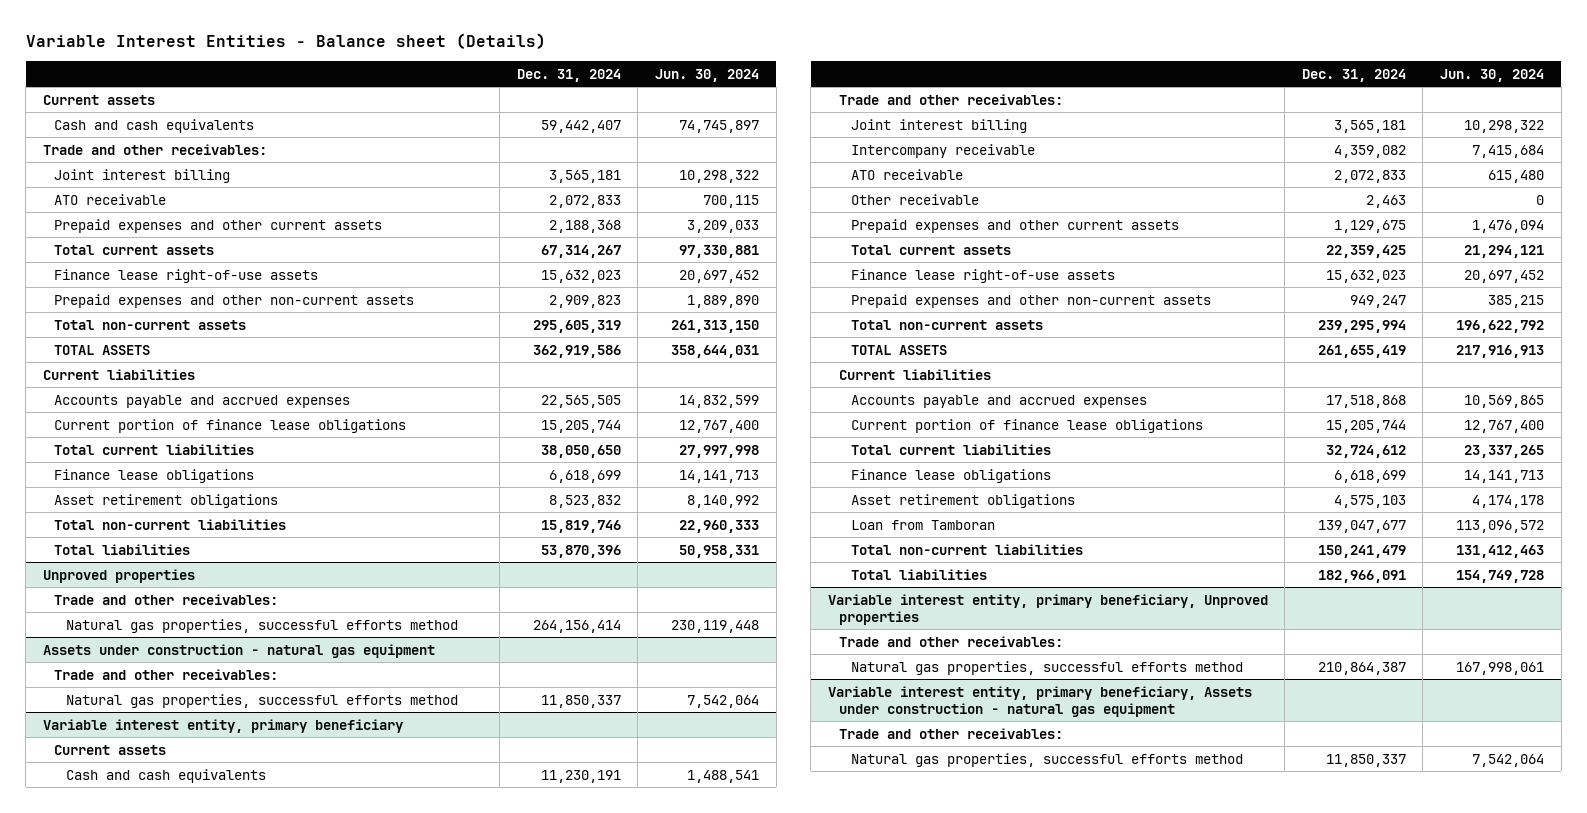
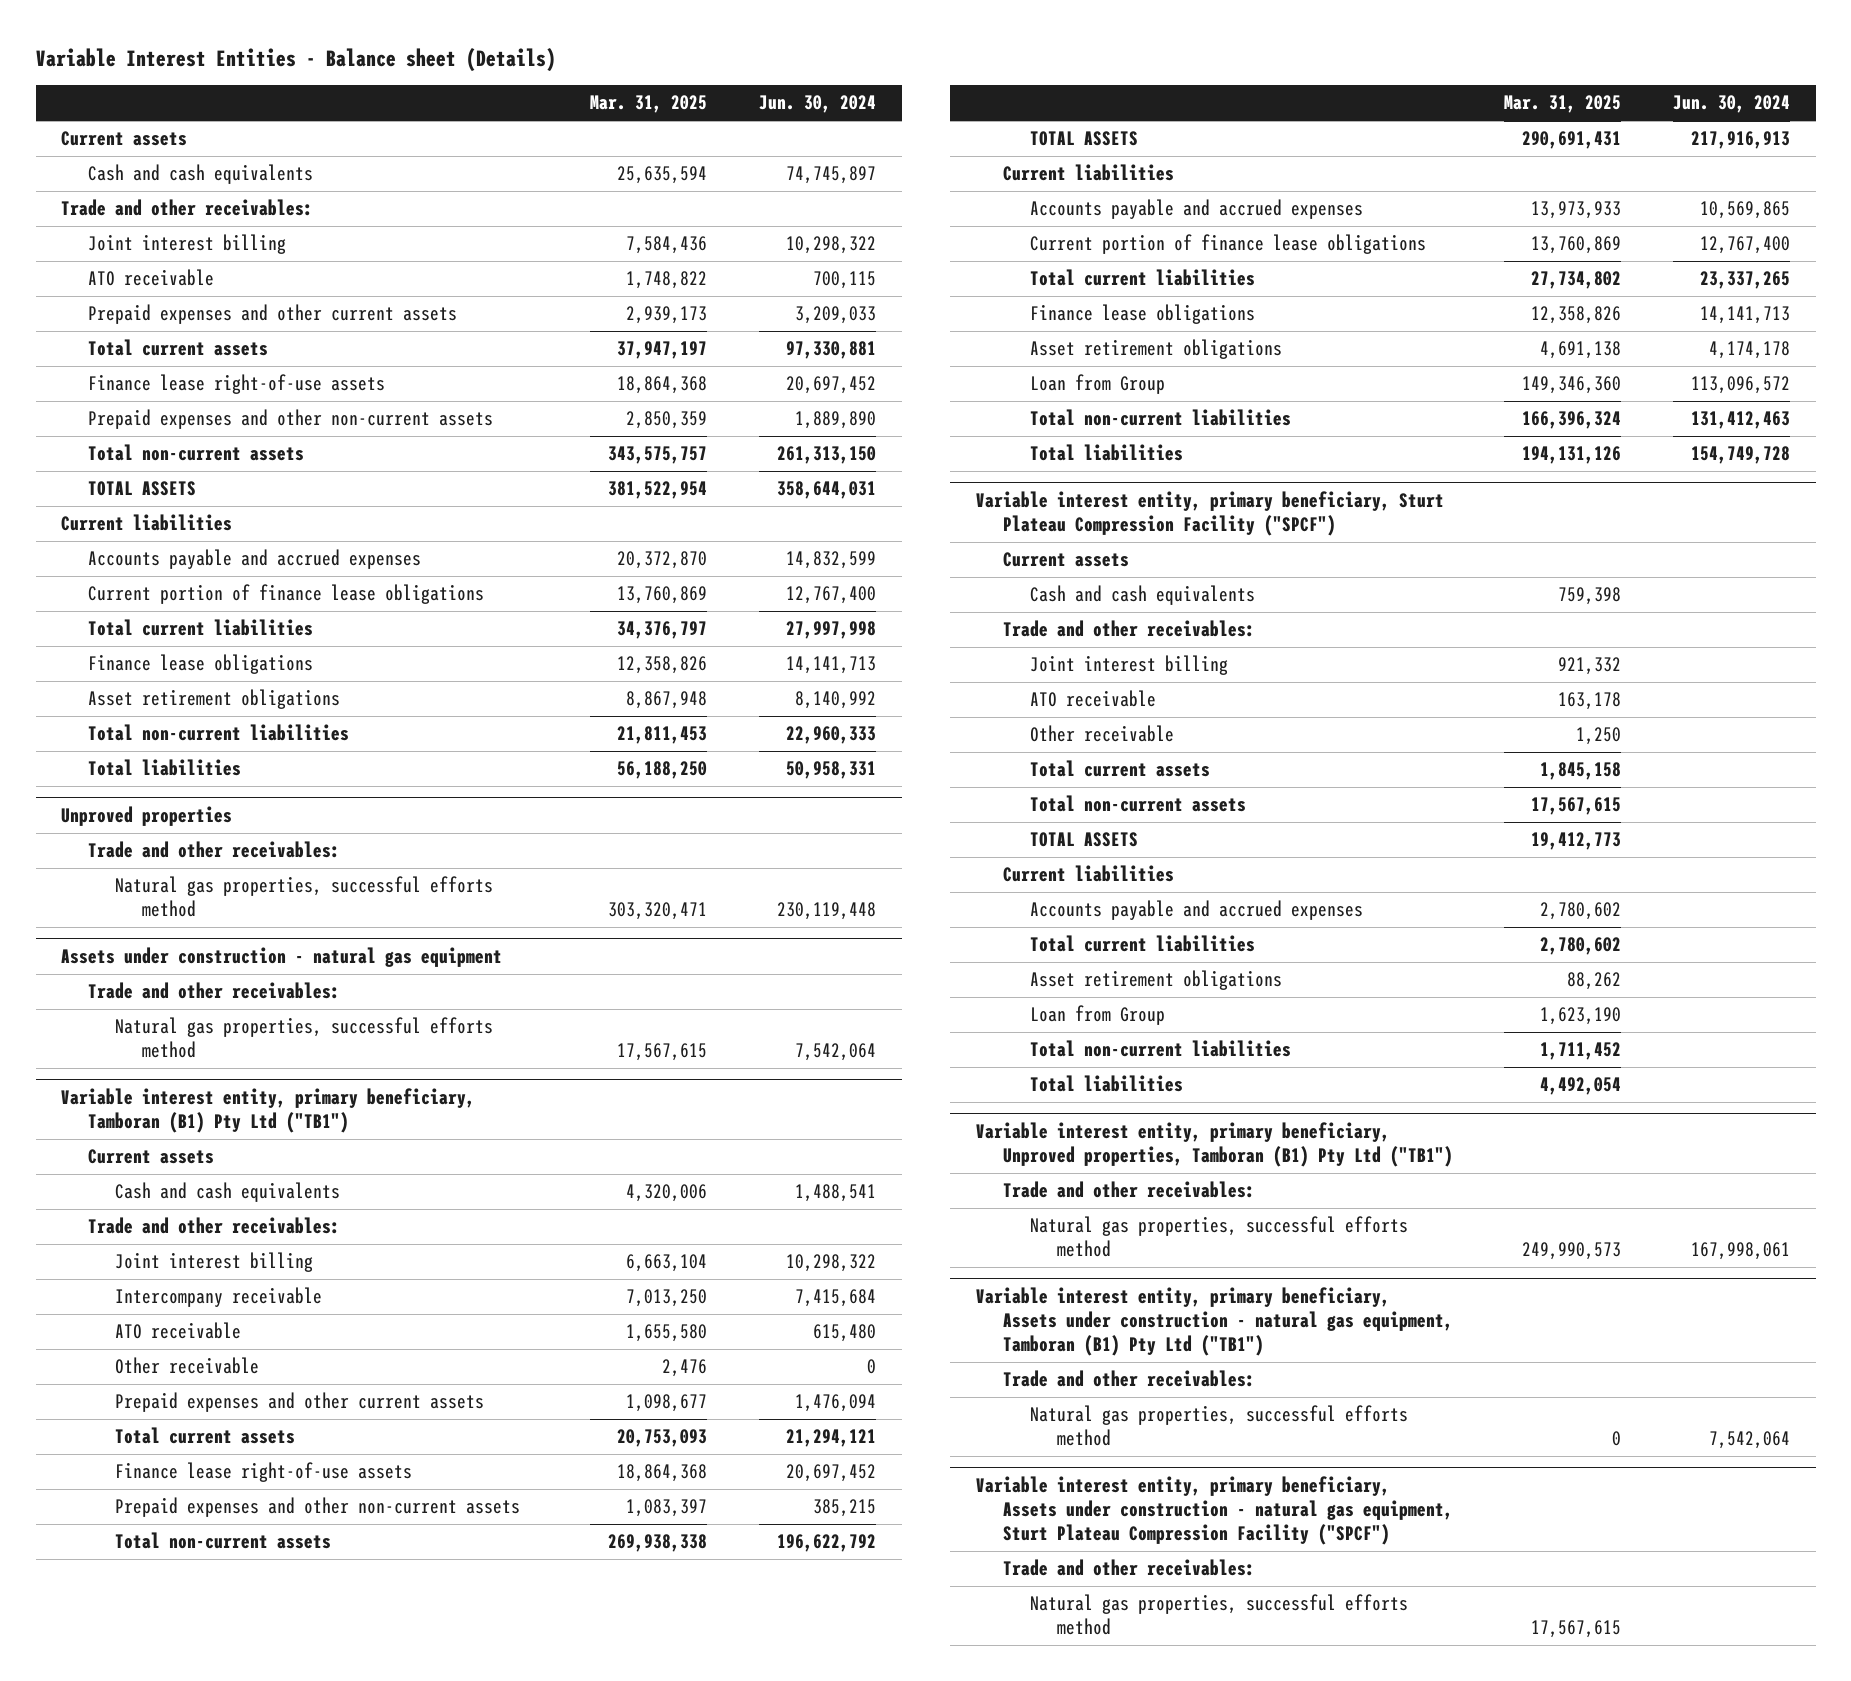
- | Dec. 31, 2024 | Jun. 30, 2024
+ | Mar. 31, 2025 | Jun. 30, 2024
- Variable interest entity, primary beneficiary
+ Variable interest entity, primary beneficiary, Tamboran (B1) Pty Ltd ("TB1")
- Loan from Tamboran | 139,047,677 | 113,096,572
+ Loan from Group | 149,346,360 | 113,096,572
- Variable interest entity, primary beneficiary, Unproved properties
+ Variable interest entity, primary beneficiary, Sturt Plateau Compression Facility ("SPCF")
+ Current assets
+ Cash and cash equivalents | 759,398 |
+ Joint interest billing | 921,332 |
+ ATO receivable | 163,178 |
+ Other receivable | 1,250 |
+ Total current assets | 1,845,158 |
+ Total non-current assets | 17,567,615 |
+ TOTAL ASSETS | 19,412,773 |
+ Current liabilities
+ Accounts payable and accrued expenses | 2,780,602 |
+ Total current liabilities | 2,780,602 |
+ Asset retirement obligations | 88,262 |
+ Loan from Group | 1,623,190 |
+ Total non-current liabilities | 1,711,452 |
+ Total liabilities | 4,492,054 |
+ Variable interest entity, primary beneficiary, Unproved properties, Tamboran (B1) Pty Ltd ("TB1")
+ Trade and other receivables:
- Variable interest entity, primary beneficiary, Assets under construction - natural gas equipment
+ Variable interest entity, primary beneficiary, Assets under construction - natural gas equipment, Tamboran (B1) Pty Ltd ("TB1")
+ Variable interest entity, primary beneficiary, Assets under construction - natural gas equipment, Sturt Plateau Compression Facility ("SPCF")
+ Trade and other receivables:
+ Natural gas properties, successful efforts method | 17,567,615 |

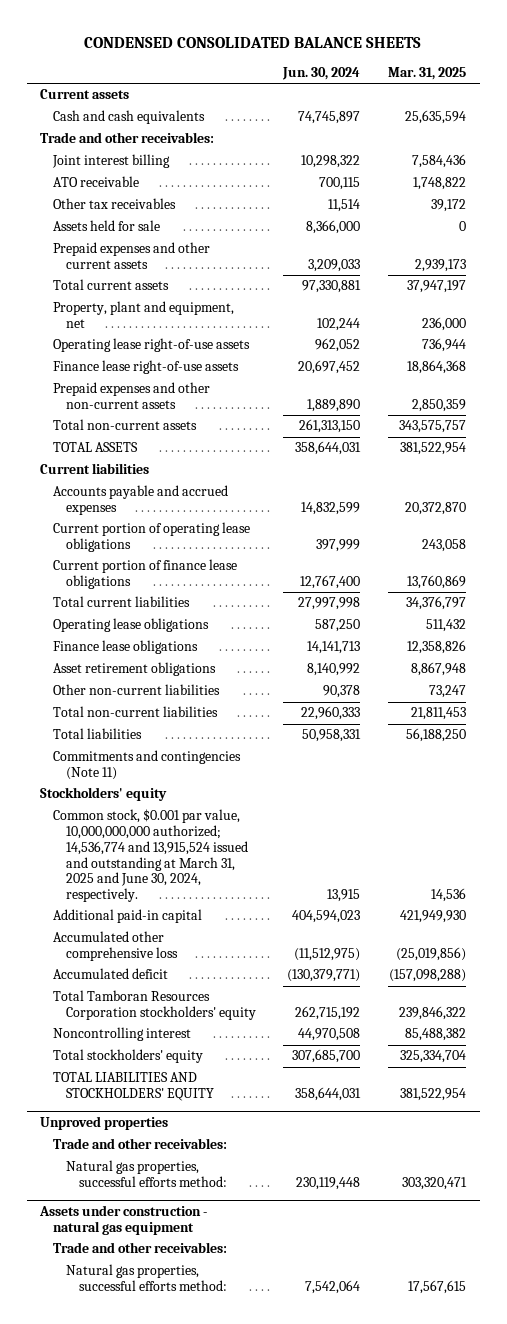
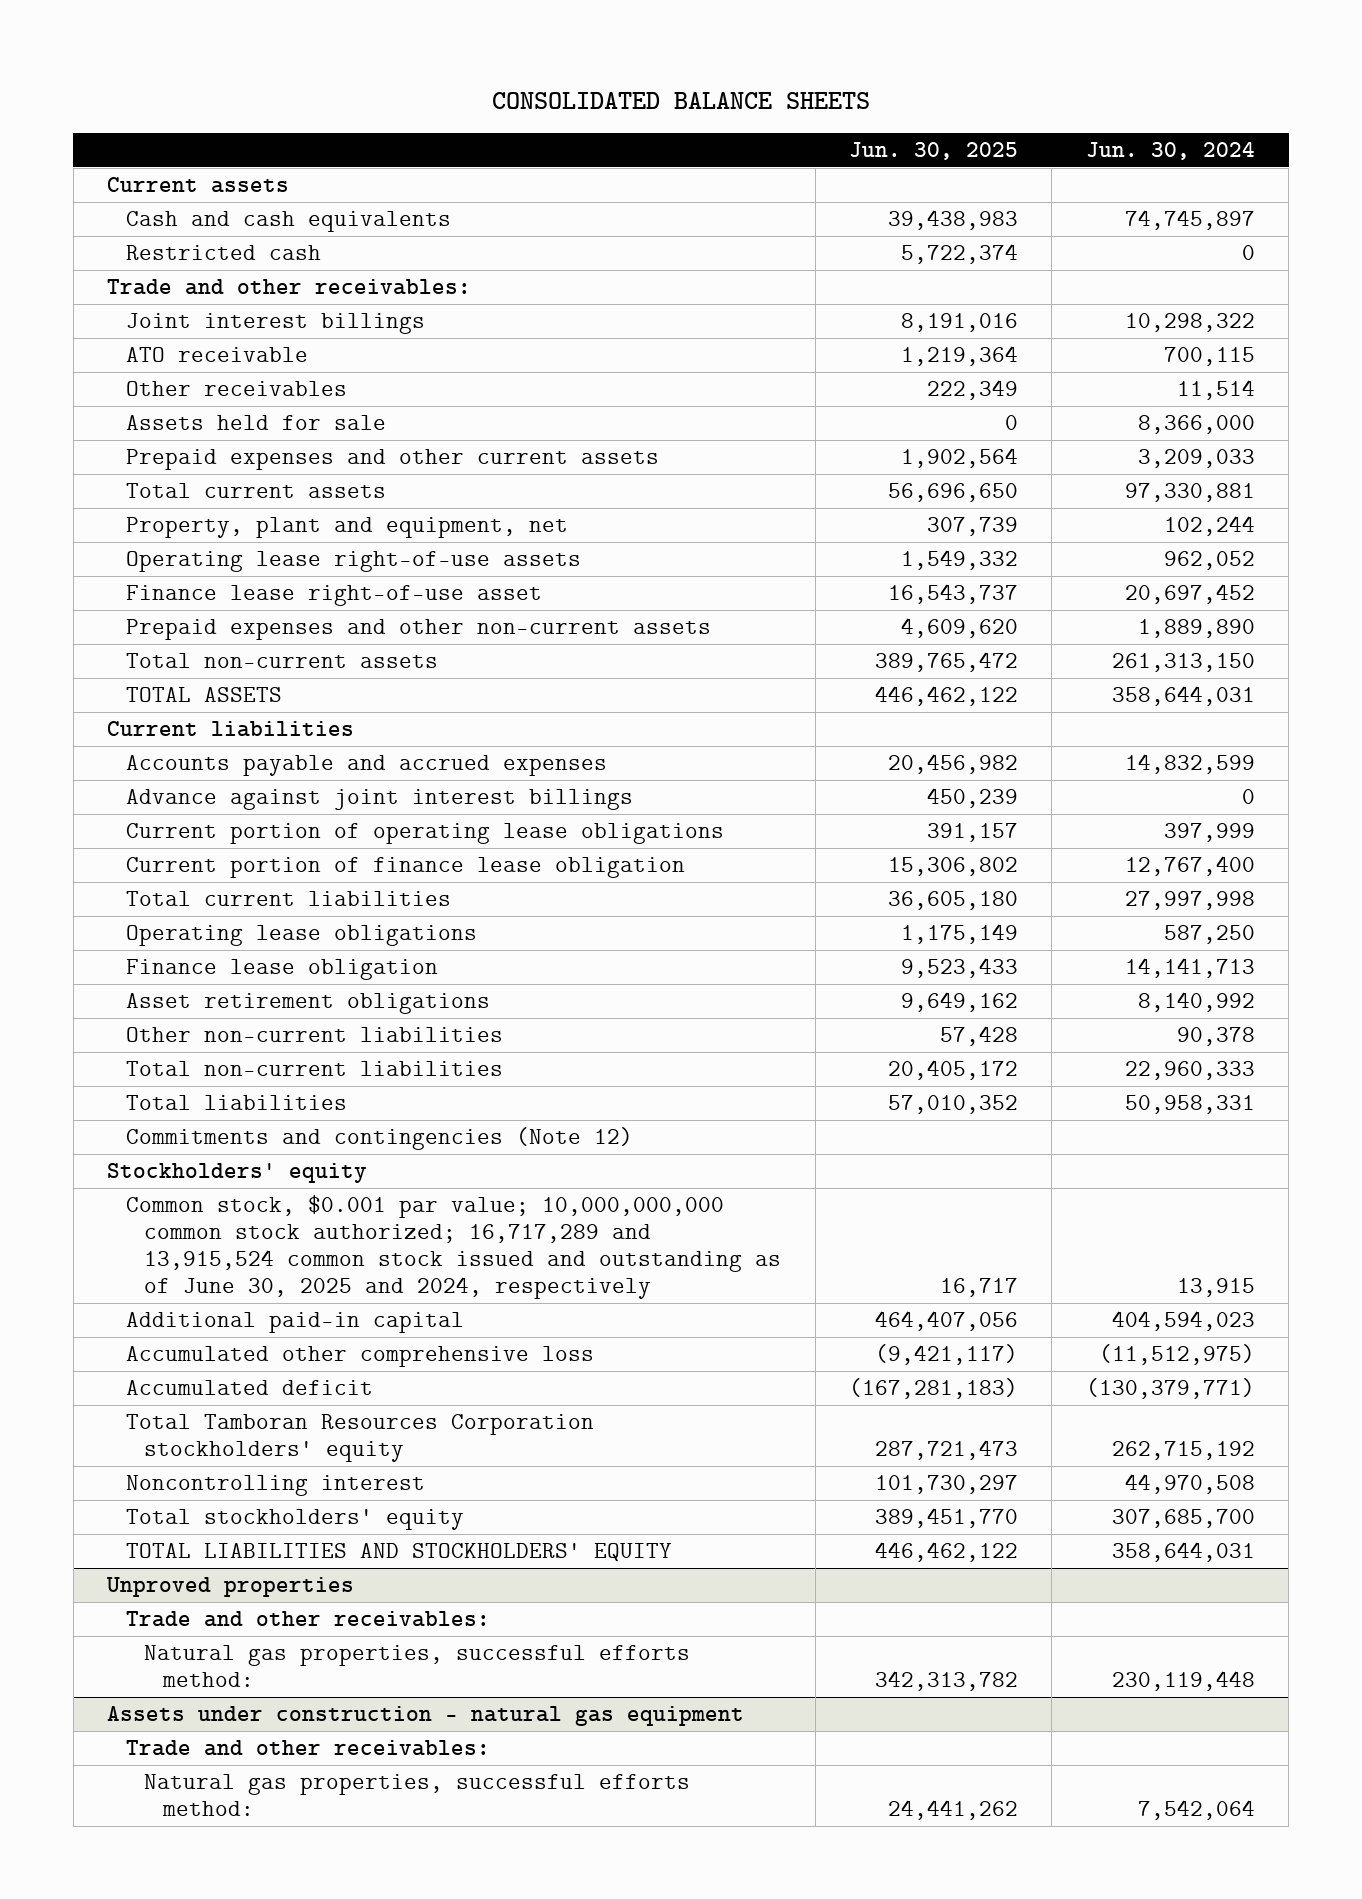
- CONDENSED CONSOLIDATED BALANCE SHEETS
+ CONSOLIDATED BALANCE SHEETS
- | Jun. 30, 2024 | Mar. 31, 2025
+ | Jun. 30, 2025 | Jun. 30, 2024
+ Restricted cash | 5,722,374 | 0
- Joint interest billing | 10,298,322 | 7,584,436
+ Joint interest billings | 8,191,016 | 10,298,322
- Other tax receivables | 11,514 | 39,172
+ Other receivables | 222,349 | 11,514
- Finance lease right-of-use assets | 20,697,452 | 18,864,368
+ Finance lease right-of-use asset | 16,543,737 | 20,697,452
+ Advance against joint interest billings | 450,239 | 0
- Current portion of finance lease obligations | 12,767,400 | 13,760,869
+ Current portion of finance lease obligation | 15,306,802 | 12,767,400
- Finance lease obligations | 14,141,713 | 12,358,826
+ Finance lease obligation | 9,523,433 | 14,141,713
- Commitments and contingencies (Note 11)
+ Commitments and contingencies (Note 12)
- Common stock, $0.001 par value, 10,000,000,000 authorized; 14,536,774 and 13,915,524 issued and outstanding at March 31, 2025 and June 30, 2024, respectively. | 13,915 | 14,536
+ Common stock, $0.001 par value; 10,000,000,000 common stock authorized; 16,717,289 and 13,915,524 common stock issued and outstanding as of June 30, 2025 and 2024, respectively | 16,717 | 13,915

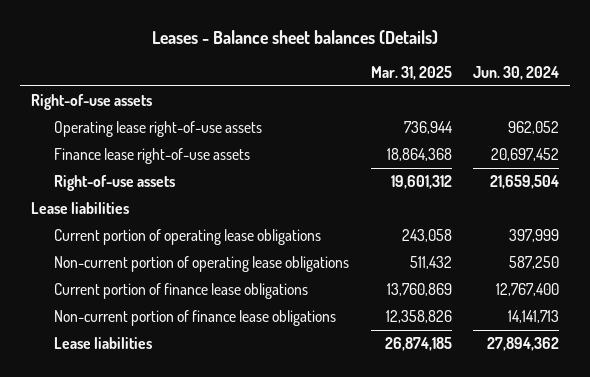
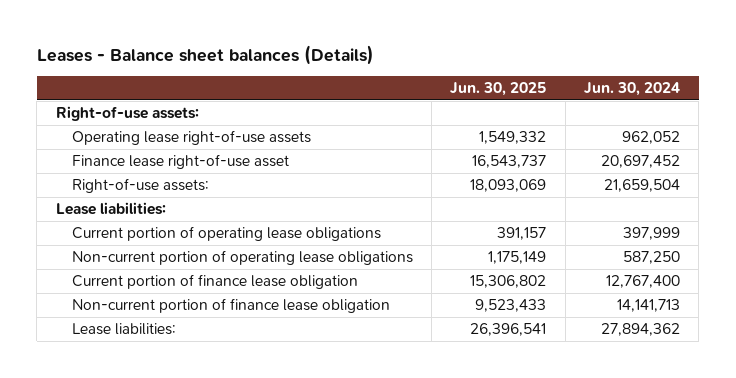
- | Mar. 31, 2025 | Jun. 30, 2024
+ | Jun. 30, 2025 | Jun. 30, 2024
- Right-of-use assets
+ Right-of-use assets:
- Finance lease right-of-use assets | 18,864,368 | 20,697,452
- Right-of-use assets | 19,601,312 | 21,659,504
- Lease liabilities
+ Finance lease right-of-use asset | 16,543,737 | 20,697,452
+ Right-of-use assets: | 18,093,069 | 21,659,504
+ Lease liabilities:
- Current portion of finance lease obligations | 13,760,869 | 12,767,400
- Non-current portion of finance lease obligations | 12,358,826 | 14,141,713
- Lease liabilities | 26,874,185 | 27,894,362
+ Current portion of finance lease obligation | 15,306,802 | 12,767,400
+ Non-current portion of finance lease obligation | 9,523,433 | 14,141,713
+ Lease liabilities: | 26,396,541 | 27,894,362

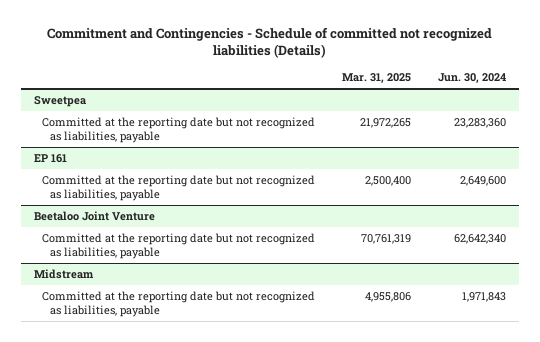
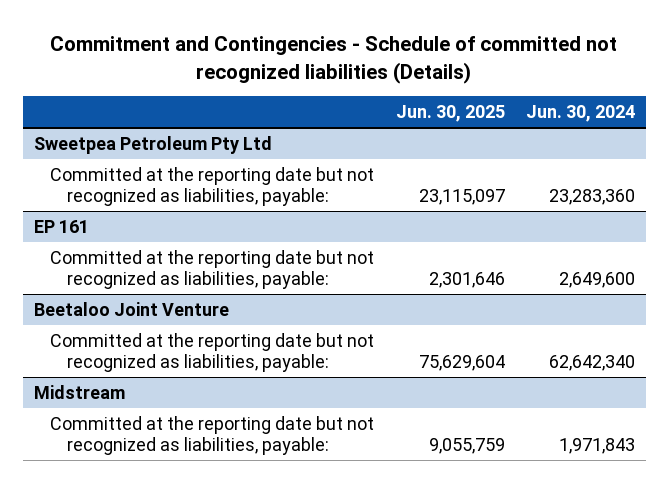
- | Mar. 31, 2025 | Jun. 30, 2024
+ | Jun. 30, 2025 | Jun. 30, 2024
- Sweetpea
- Committed at the reporting date but not recognized as liabilities, payable | 21,972,265 | 23,283,360
+ Sweetpea Petroleum Pty Ltd
+ Committed at the reporting date but not recognized as liabilities, payable: | 23,115,097 | 23,283,360
@ EP 161
- Committed at the reporting date but not recognized as liabilities, payable | 2,500,400 | 2,649,600
+ Committed at the reporting date but not recognized as liabilities, payable: | 2,301,646 | 2,649,600
@ Beetaloo Joint Venture
- Committed at the reporting date but not recognized as liabilities, payable | 70,761,319 | 62,642,340
+ Committed at the reporting date but not recognized as liabilities, payable: | 75,629,604 | 62,642,340
@ Midstream
- Committed at the reporting date but not recognized as liabilities, payable | 4,955,806 | 1,971,843
+ Committed at the reporting date but not recognized as liabilities, payable: | 9,055,759 | 1,971,843

